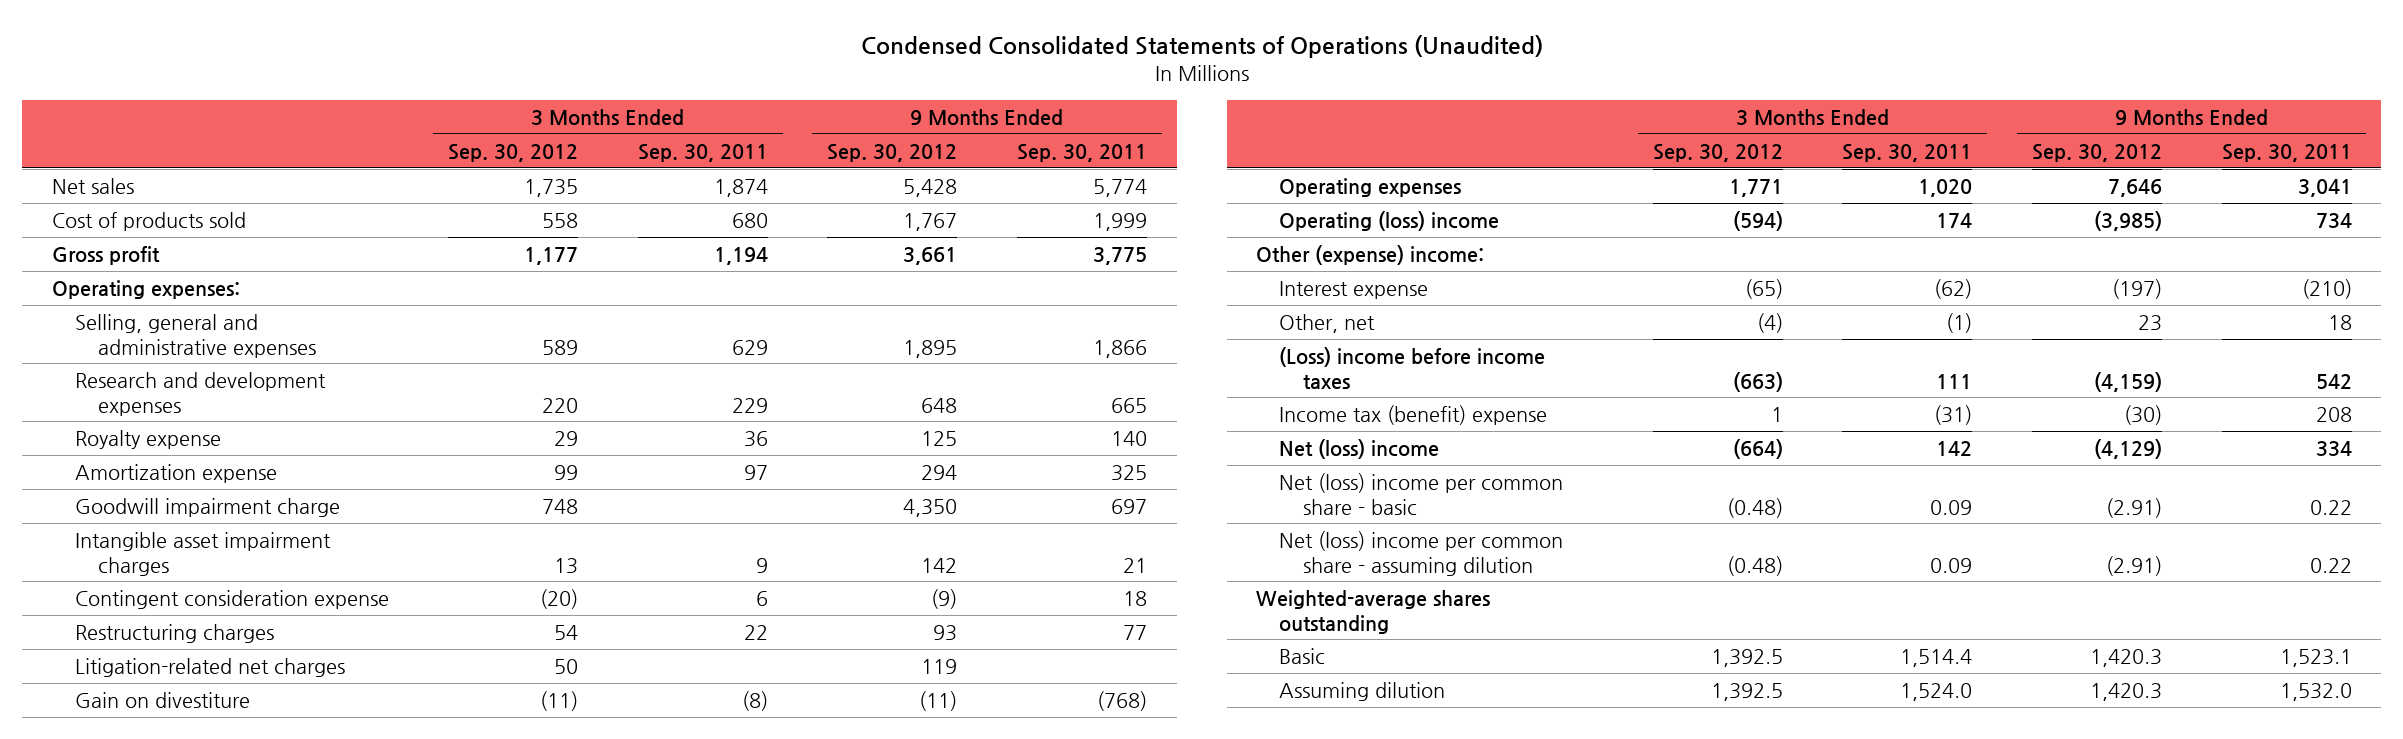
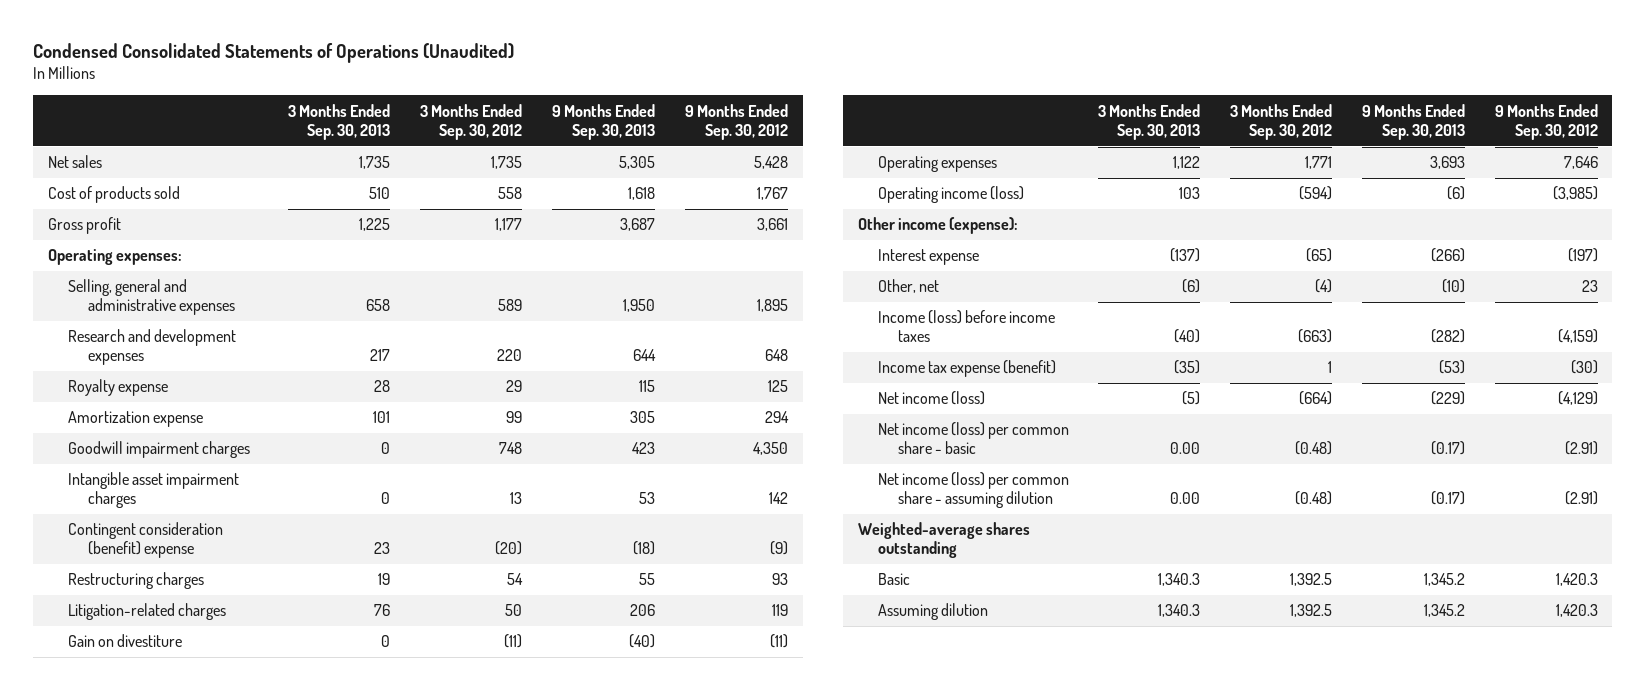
- | 3 Months Ended Sep. 30, 2012 | 3 Months Ended Sep. 30, 2011 | 9 Months Ended Sep. 30, 2012 | 9 Months Ended Sep. 30, 2011
+ | 3 Months Ended Sep. 30, 2013 | 3 Months Ended Sep. 30, 2012 | 9 Months Ended Sep. 30, 2013 | 9 Months Ended Sep. 30, 2012
- Goodwill impairment charge | 748 | | 4,350 | 697
+ Goodwill impairment charges | 0 | 748 | 423 | 4,350
- Contingent consideration expense | (20) | 6 | (9) | 18
+ Contingent consideration (benefit) expense | 23 | (20) | (18) | (9)
- Litigation-related net charges | 50 | | 119 |
+ Litigation-related charges | 76 | 50 | 206 | 119
- Operating (loss) income | (594) | 174 | (3,985) | 734
- Other (expense) income:
+ Operating income (loss) | 103 | (594) | (6) | (3,985)
+ Other income (expense):
- (Loss) income before income taxes | (663) | 111 | (4,159) | 542
- Income tax (benefit) expense | 1 | (31) | (30) | 208
- Net (loss) income | (664) | 142 | (4,129) | 334
- Net (loss) income per common share - basic | (0.48) | 0.09 | (2.91) | 0.22
- Net (loss) income per common share - assuming dilution | (0.48) | 0.09 | (2.91) | 0.22
+ Income (loss) before income taxes | (40) | (663) | (282) | (4,159)
+ Income tax expense (benefit) | (35) | 1 | (53) | (30)
+ Net income (loss) | (5) | (664) | (229) | (4,129)
+ Net income (loss) per common share - basic | 0.00 | (0.48) | (0.17) | (2.91)
+ Net income (loss) per common share - assuming dilution | 0.00 | (0.48) | (0.17) | (2.91)

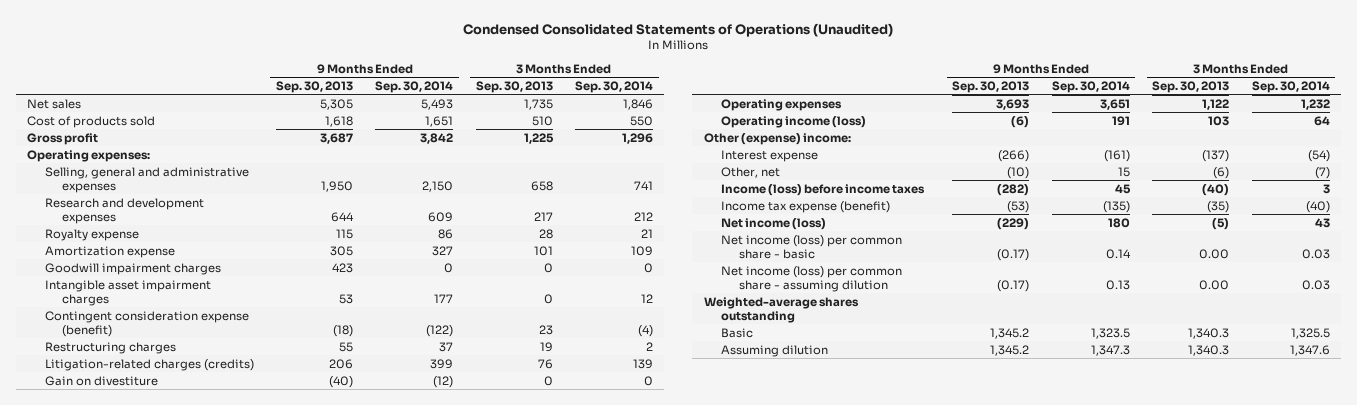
- | 3 Months Ended Sep. 30, 2013 | 3 Months Ended Sep. 30, 2012 | 9 Months Ended Sep. 30, 2013 | 9 Months Ended Sep. 30, 2012
+ | 9 Months Ended Sep. 30, 2013 | 9 Months Ended Sep. 30, 2014 | 3 Months Ended Sep. 30, 2013 | 3 Months Ended Sep. 30, 2014
- Contingent consideration (benefit) expense | 23 | (20) | (18) | (9)
+ Contingent consideration expense (benefit) | (18) | (122) | 23 | (4)
- Litigation-related charges | 76 | 50 | 206 | 119
+ Litigation-related charges (credits) | 206 | 399 | 76 | 139
- Other income (expense):
+ Other (expense) income:

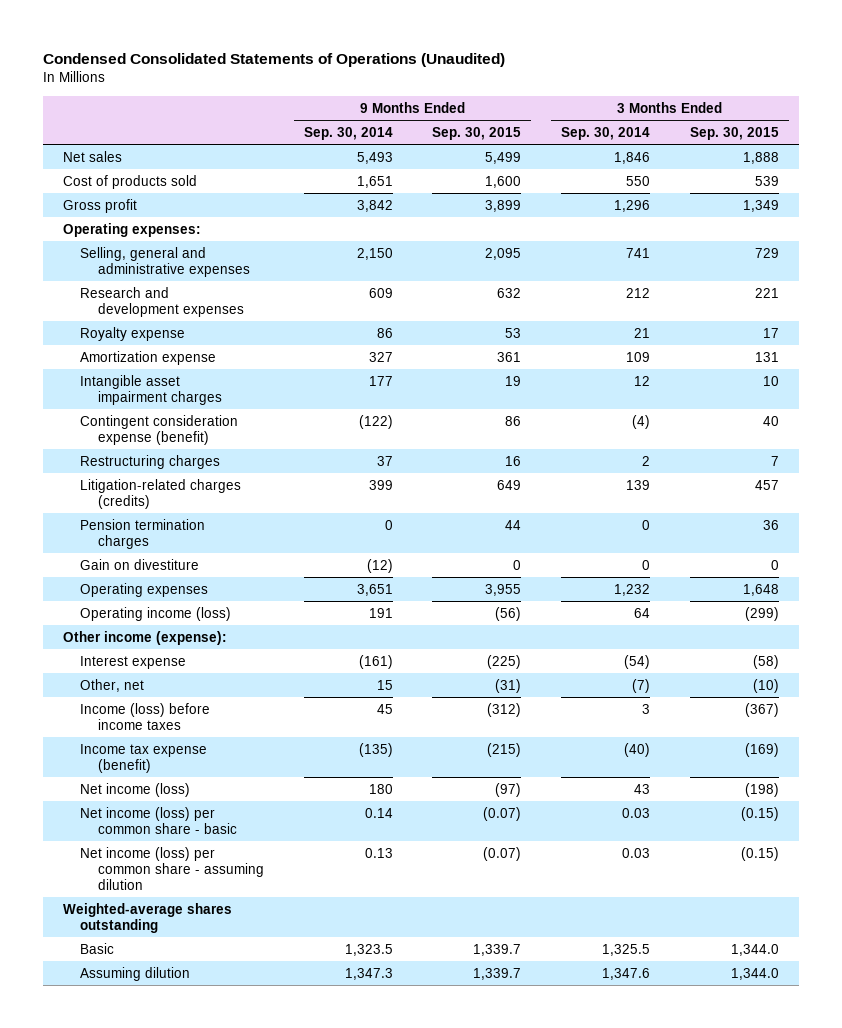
- | 9 Months Ended Sep. 30, 2013 | 9 Months Ended Sep. 30, 2014 | 3 Months Ended Sep. 30, 2013 | 3 Months Ended Sep. 30, 2014
+ | 9 Months Ended Sep. 30, 2014 | 9 Months Ended Sep. 30, 2015 | 3 Months Ended Sep. 30, 2014 | 3 Months Ended Sep. 30, 2015
- Goodwill impairment charges | 423 | 0 | 0 | 0
+ Pension termination charges | 0 | 44 | 0 | 36
- Other (expense) income:
+ Other income (expense):

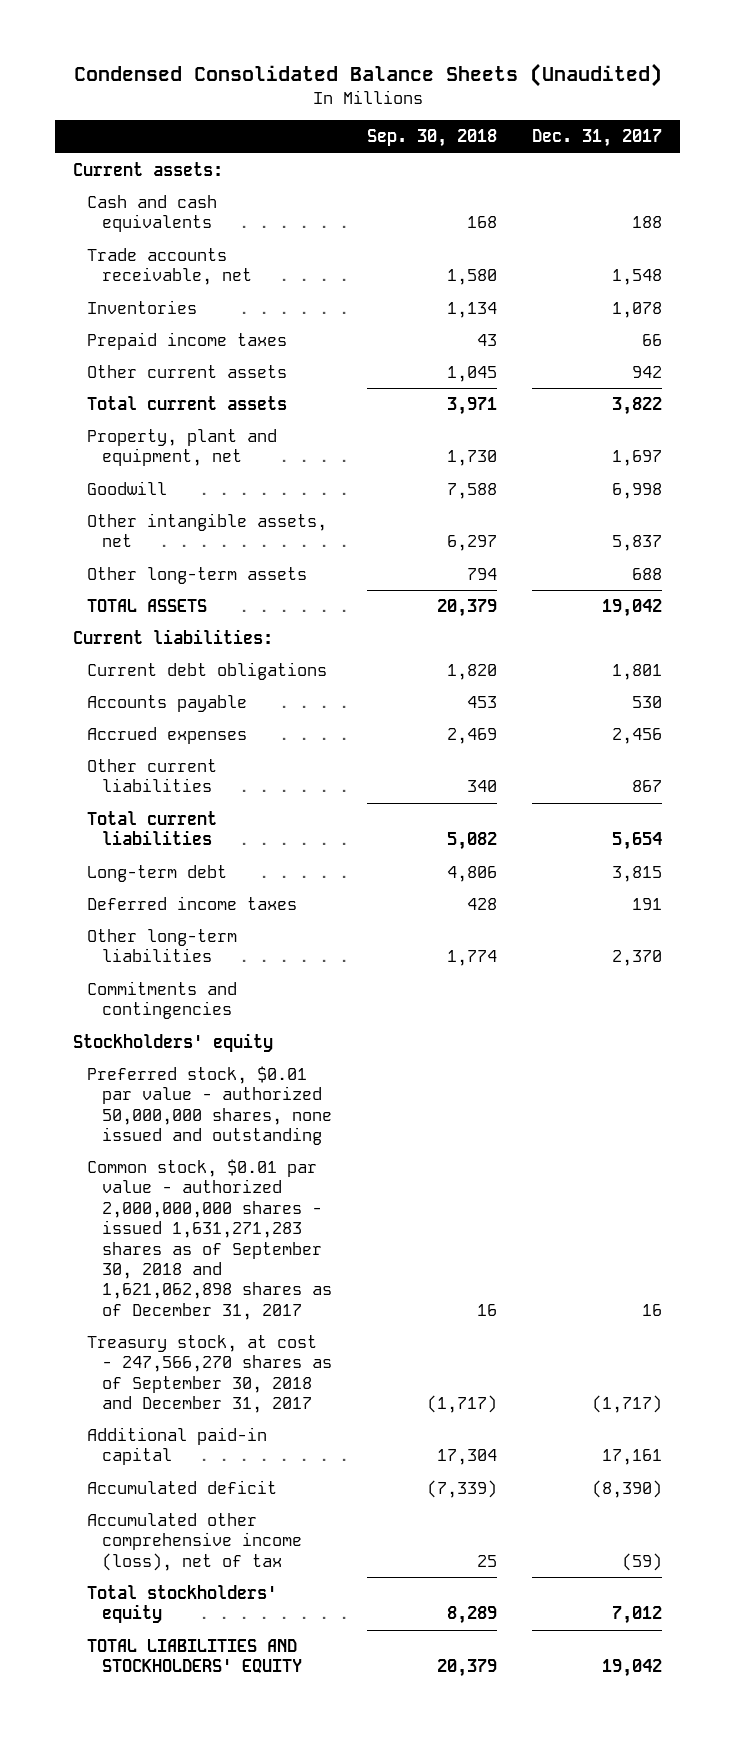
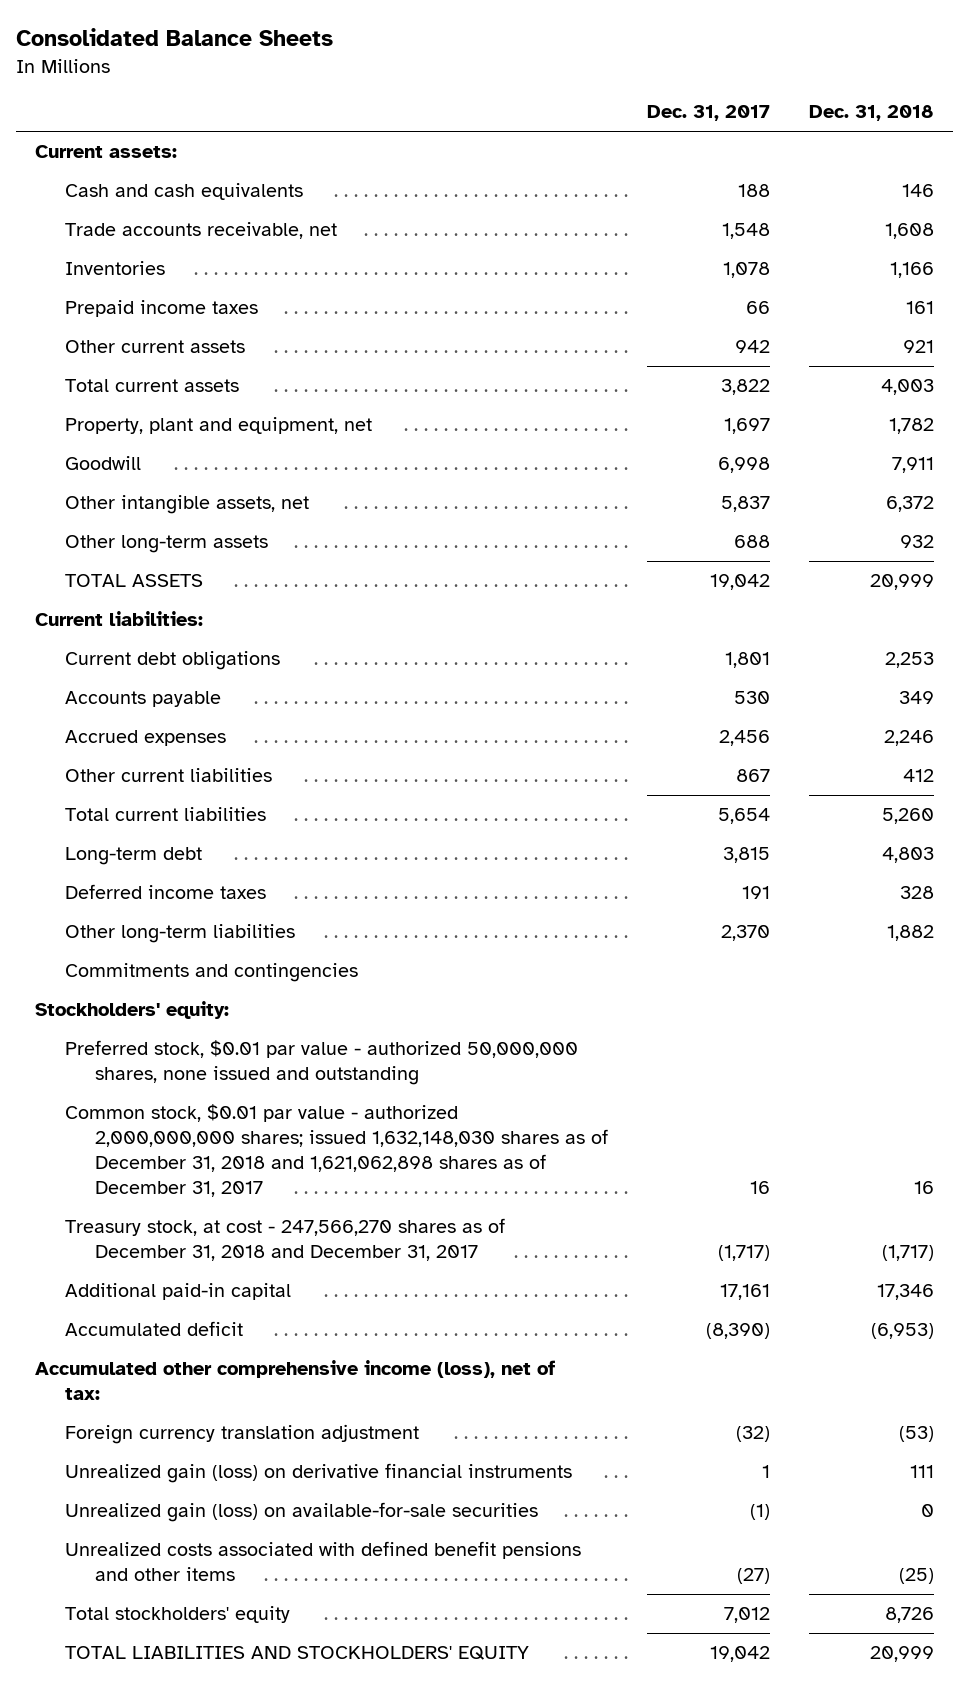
- Condensed Consolidated Balance Sheets (Unaudited)
+ Consolidated Balance Sheets
- | Sep. 30, 2018 | Dec. 31, 2017
+ | Dec. 31, 2017 | Dec. 31, 2018
- Stockholders' equity
+ Stockholders' equity:
- Common stock, $0.01 par value - authorized 2,000,000,000 shares - issued 1,631,271,283 shares as of September 30, 2018 and 1,621,062,898 shares as of December 31, 2017 | 16 | 16
- Treasury stock, at cost - 247,566,270 shares as of September 30, 2018 and December 31, 2017 | (1,717) | (1,717)
+ Common stock, $0.01 par value - authorized 2,000,000,000 shares; issued 1,632,148,030 shares as of December 31, 2018 and 1,621,062,898 shares as of December 31, 2017 | 16 | 16
+ Treasury stock, at cost - 247,566,270 shares as of December 31, 2018 and December 31, 2017 | (1,717) | (1,717)
- Accumulated other comprehensive income (loss), net of tax | 25 | (59)
+ Accumulated other comprehensive income (loss), net of tax:
+ Foreign currency translation adjustment | (32) | (53)
+ Unrealized gain (loss) on derivative financial instruments | 1 | 111
+ Unrealized gain (loss) on available-for-sale securities | (1) | 0
+ Unrealized costs associated with defined benefit pensions and other items | (27) | (25)

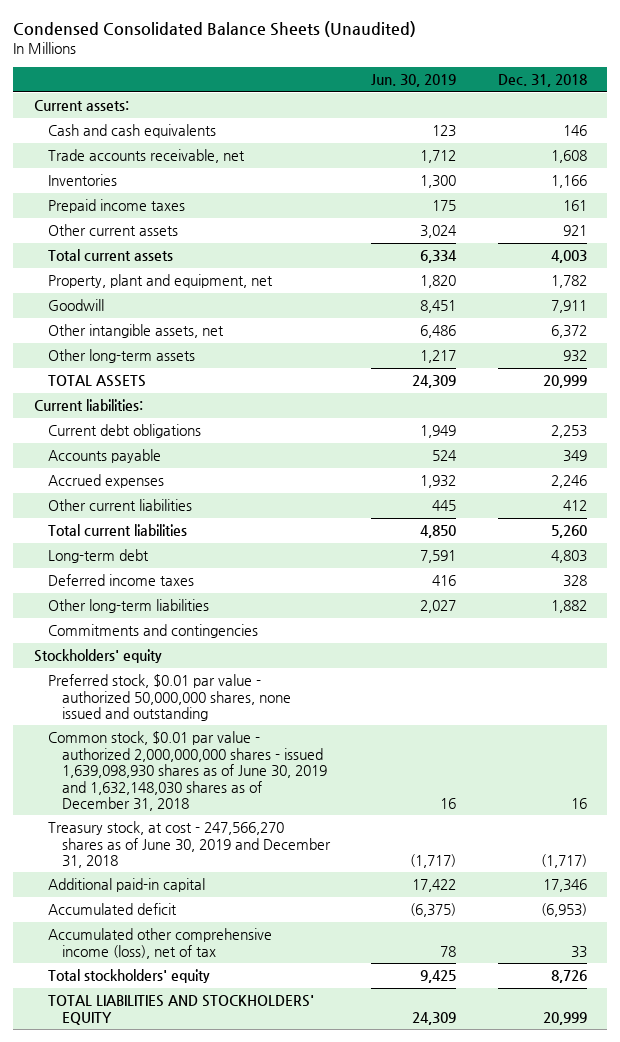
- Consolidated Balance Sheets
+ Condensed Consolidated Balance Sheets (Unaudited)
- | Dec. 31, 2017 | Dec. 31, 2018
+ | Jun. 30, 2019 | Dec. 31, 2018
- Stockholders' equity:
+ Stockholders' equity
- Common stock, $0.01 par value - authorized 2,000,000,000 shares; issued 1,632,148,030 shares as of December 31, 2018 and 1,621,062,898 shares as of December 31, 2017 | 16 | 16
- Treasury stock, at cost - 247,566,270 shares as of December 31, 2018 and December 31, 2017 | (1,717) | (1,717)
+ Common stock, $0.01 par value - authorized 2,000,000,000 shares - issued 1,639,098,930 shares as of June 30, 2019 and 1,632,148,030 shares as of December 31, 2018 | 16 | 16
+ Treasury stock, at cost - 247,566,270 shares as of June 30, 2019 and December 31, 2018 | (1,717) | (1,717)
- Accumulated other comprehensive income (loss), net of tax:
- Foreign currency translation adjustment | (32) | (53)
- Unrealized gain (loss) on derivative financial instruments | 1 | 111
- Unrealized gain (loss) on available-for-sale securities | (1) | 0
- Unrealized costs associated with defined benefit pensions and other items | (27) | (25)
+ Accumulated other comprehensive income (loss), net of tax | 78 | 33

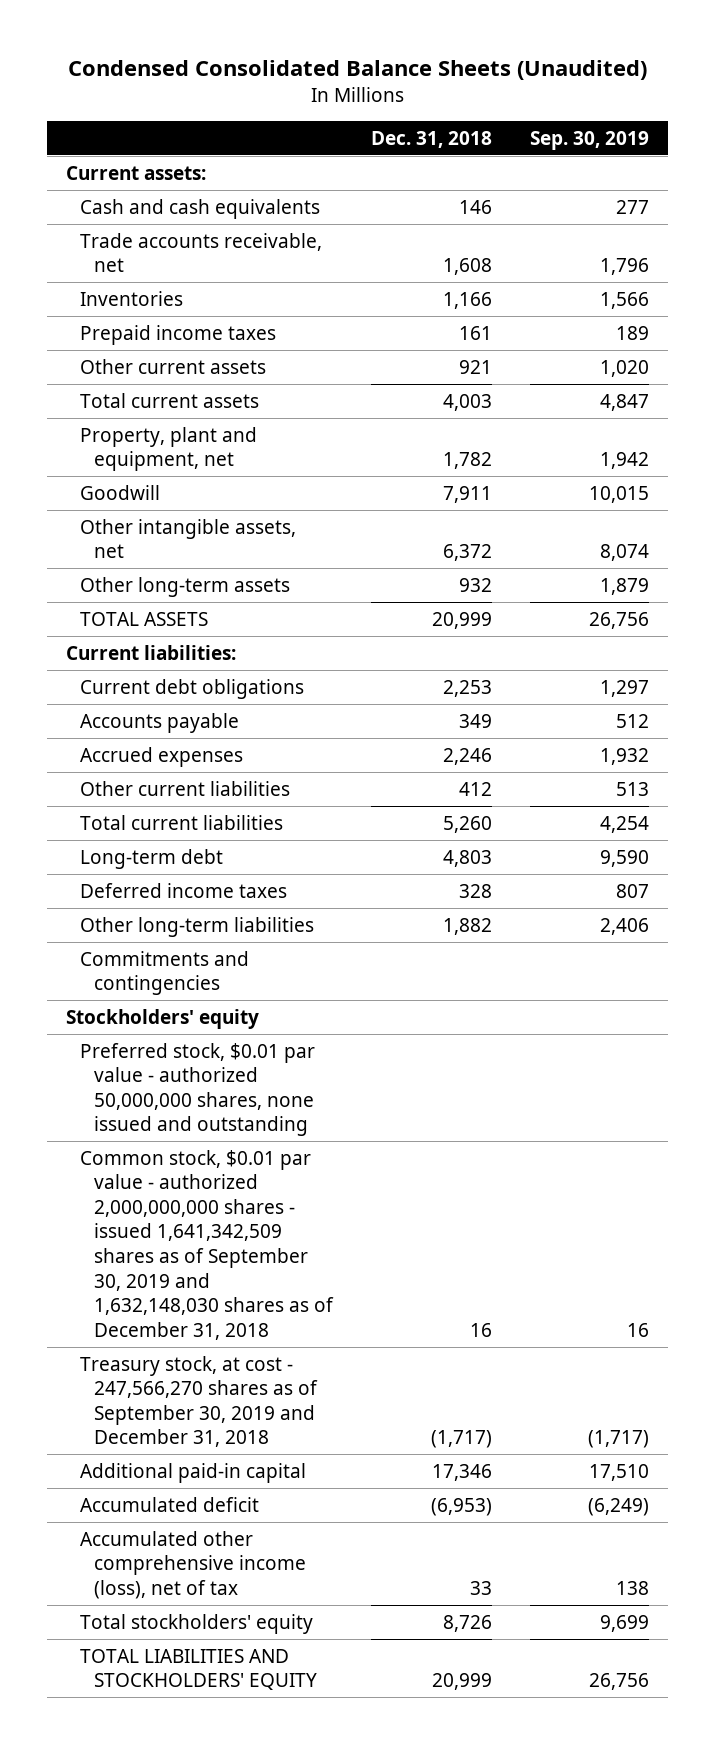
- | Jun. 30, 2019 | Dec. 31, 2018
+ | Dec. 31, 2018 | Sep. 30, 2019
- Common stock, $0.01 par value - authorized 2,000,000,000 shares - issued 1,639,098,930 shares as of June 30, 2019 and 1,632,148,030 shares as of December 31, 2018 | 16 | 16
- Treasury stock, at cost - 247,566,270 shares as of June 30, 2019 and December 31, 2018 | (1,717) | (1,717)
+ Common stock, $0.01 par value - authorized 2,000,000,000 shares - issued 1,641,342,509 shares as of September 30, 2019 and 1,632,148,030 shares as of December 31, 2018 | 16 | 16
+ Treasury stock, at cost - 247,566,270 shares as of September 30, 2019 and December 31, 2018 | (1,717) | (1,717)

